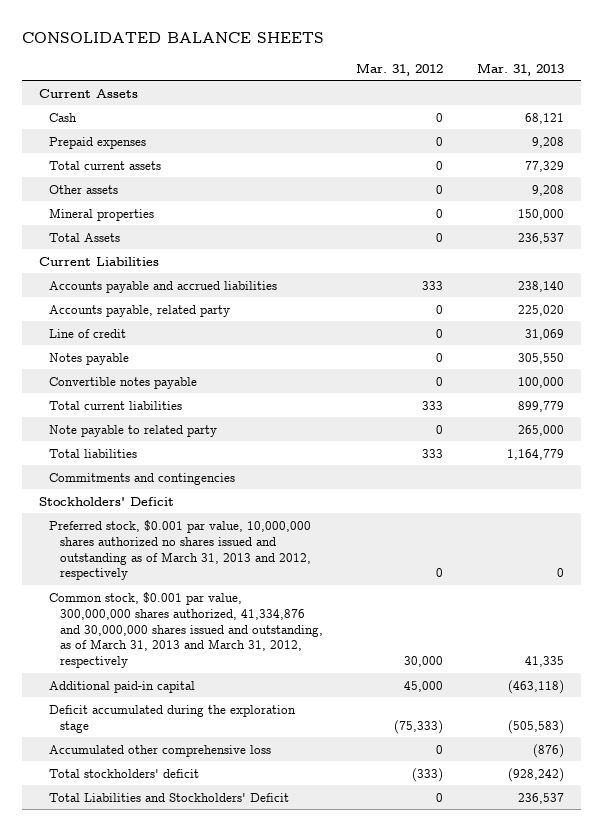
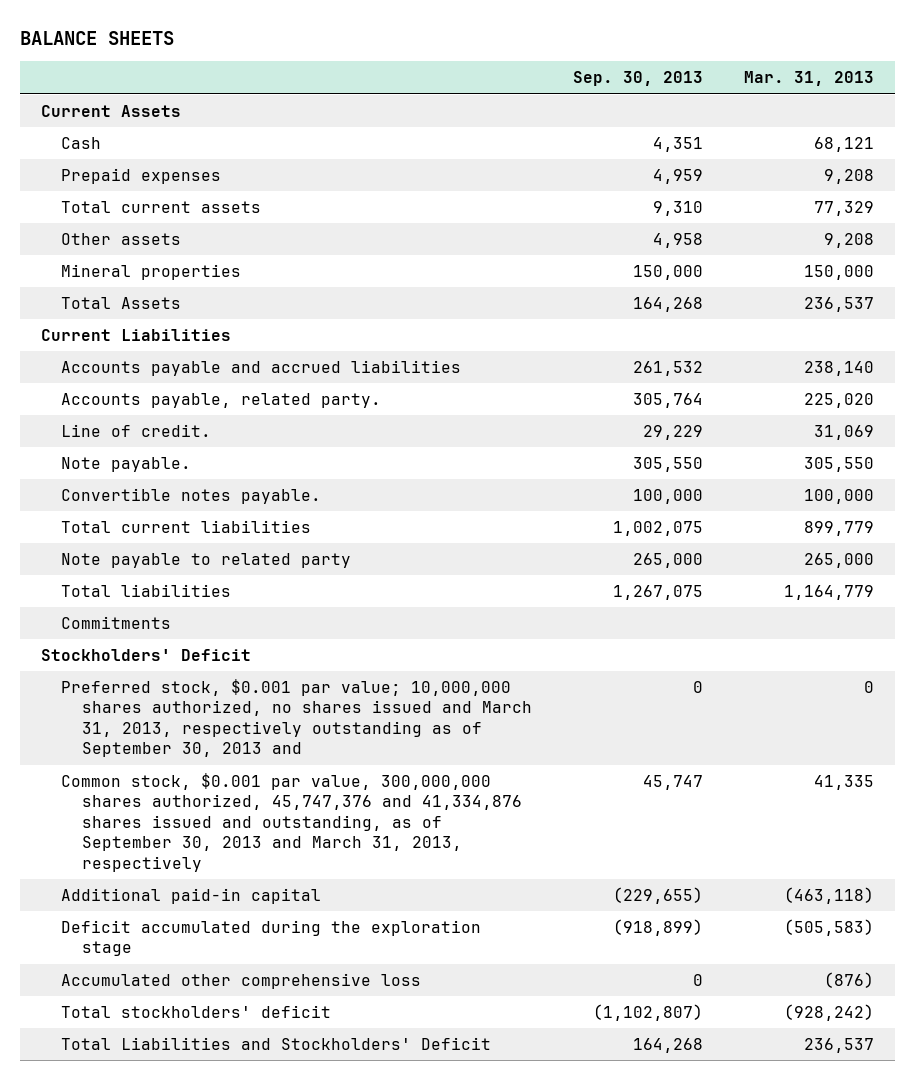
- CONSOLIDATED BALANCE SHEETS
+ BALANCE SHEETS
- | Mar. 31, 2012 | Mar. 31, 2013
+ | Sep. 30, 2013 | Mar. 31, 2013
- Accounts payable, related party | 0 | 225,020
- Line of credit | 0 | 31,069
- Notes payable | 0 | 305,550
- Convertible notes payable | 0 | 100,000
+ Accounts payable, related party. | 305,764 | 225,020
+ Line of credit. | 29,229 | 31,069
+ Note payable. | 305,550 | 305,550
+ Convertible notes payable. | 100,000 | 100,000
- Commitments and contingencies
+ Commitments
- Preferred stock, $0.001 par value, 10,000,000 shares authorized no shares issued and outstanding as of March 31, 2013 and 2012, respectively | 0 | 0
- Common stock, $0.001 par value, 300,000,000 shares authorized, 41,334,876 and 30,000,000 shares issued and outstanding, as of March 31, 2013 and March 31, 2012, respectively | 30,000 | 41,335
+ Preferred stock, $0.001 par value; 10,000,000 shares authorized, no shares issued and March 31, 2013, respectively outstanding as of September 30, 2013 and | 0 | 0
+ Common stock, $0.001 par value, 300,000,000 shares authorized, 45,747,376 and 41,334,876 shares issued and outstanding, as of September 30, 2013 and March 31, 2013, respectively | 45,747 | 41,335

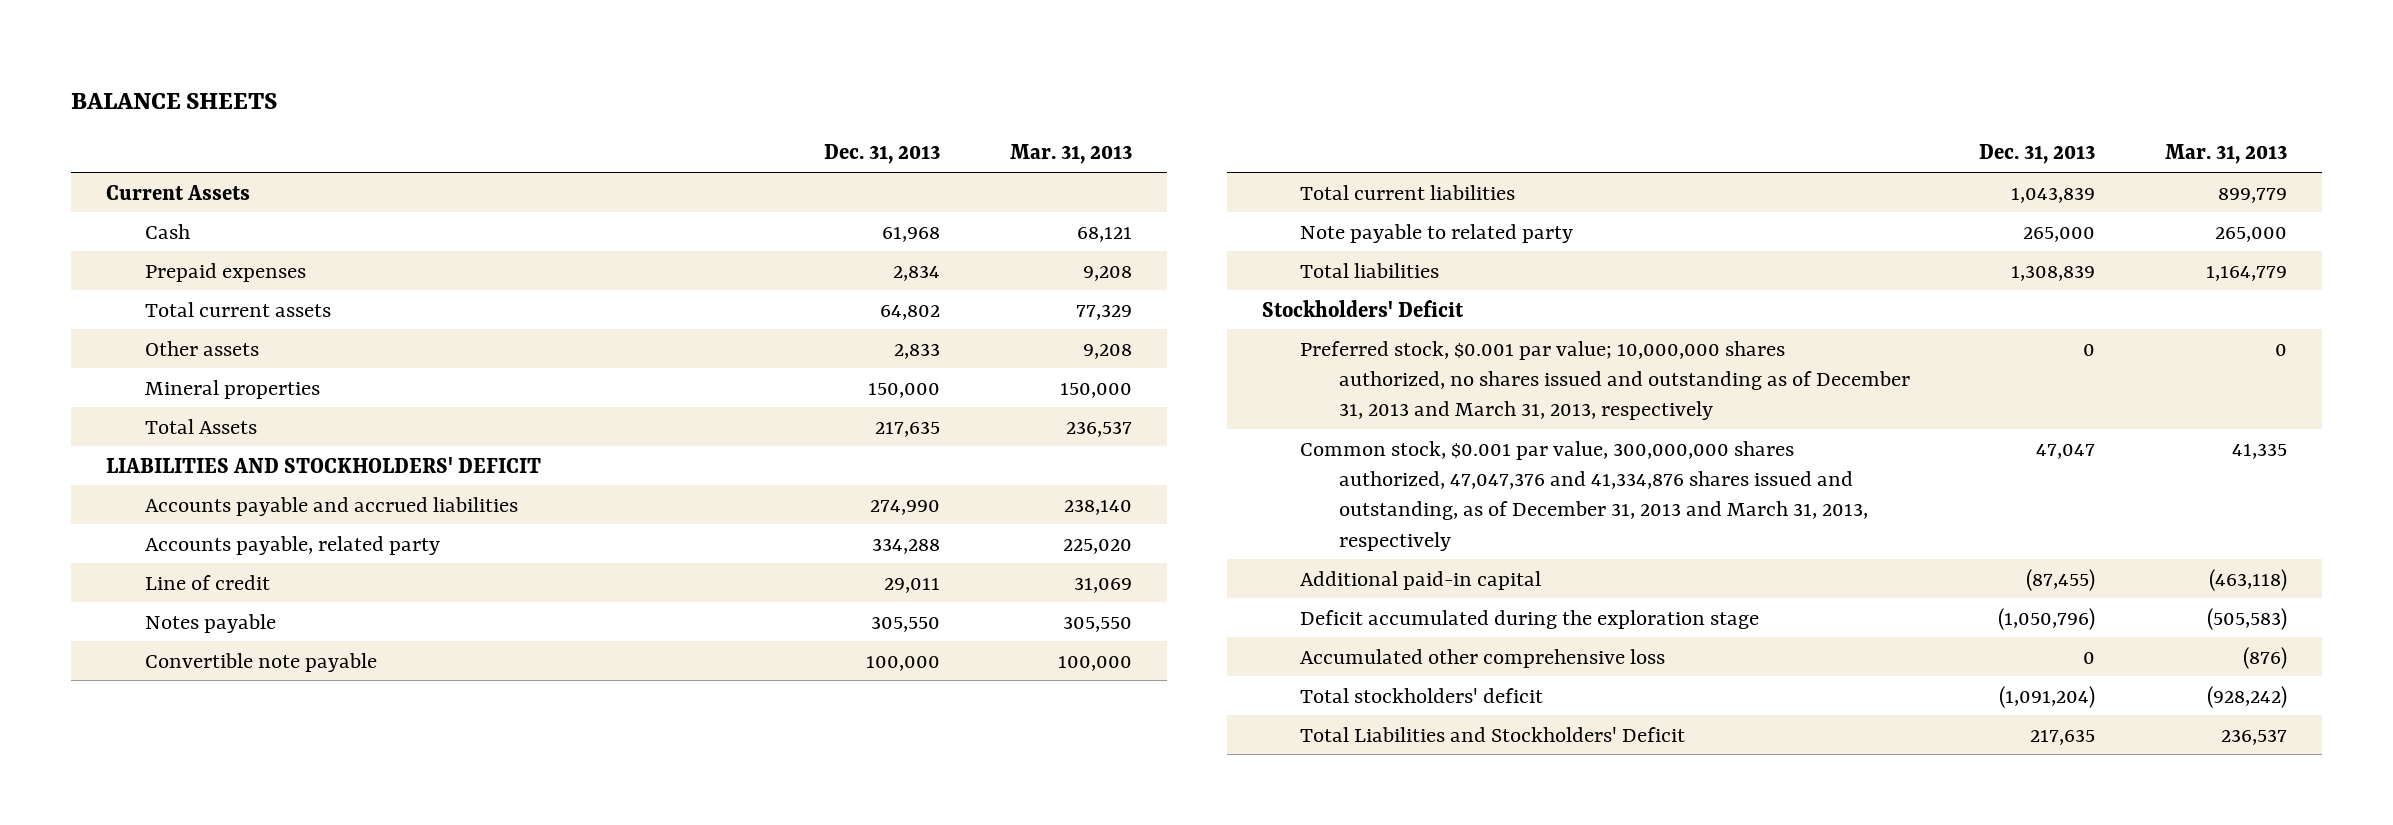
- | Sep. 30, 2013 | Mar. 31, 2013
+ | Dec. 31, 2013 | Mar. 31, 2013
- Current Liabilities
+ LIABILITIES AND STOCKHOLDERS' DEFICIT
- Accounts payable, related party. | 305,764 | 225,020
- Line of credit. | 29,229 | 31,069
- Note payable. | 305,550 | 305,550
- Convertible notes payable. | 100,000 | 100,000
+ Accounts payable, related party | 334,288 | 225,020
+ Line of credit | 29,011 | 31,069
+ Notes payable | 305,550 | 305,550
+ Convertible note payable | 100,000 | 100,000
- Commitments
- Preferred stock, $0.001 par value; 10,000,000 shares authorized, no shares issued and March 31, 2013, respectively outstanding as of September 30, 2013 and | 0 | 0
- Common stock, $0.001 par value, 300,000,000 shares authorized, 45,747,376 and 41,334,876 shares issued and outstanding, as of September 30, 2013 and March 31, 2013, respectively | 45,747 | 41,335
+ Preferred stock, $0.001 par value; 10,000,000 shares authorized, no shares issued and outstanding as of December 31, 2013 and March 31, 2013, respectively | 0 | 0
+ Common stock, $0.001 par value, 300,000,000 shares authorized, 47,047,376 and 41,334,876 shares issued and outstanding, as of December 31, 2013 and March 31, 2013, respectively | 47,047 | 41,335

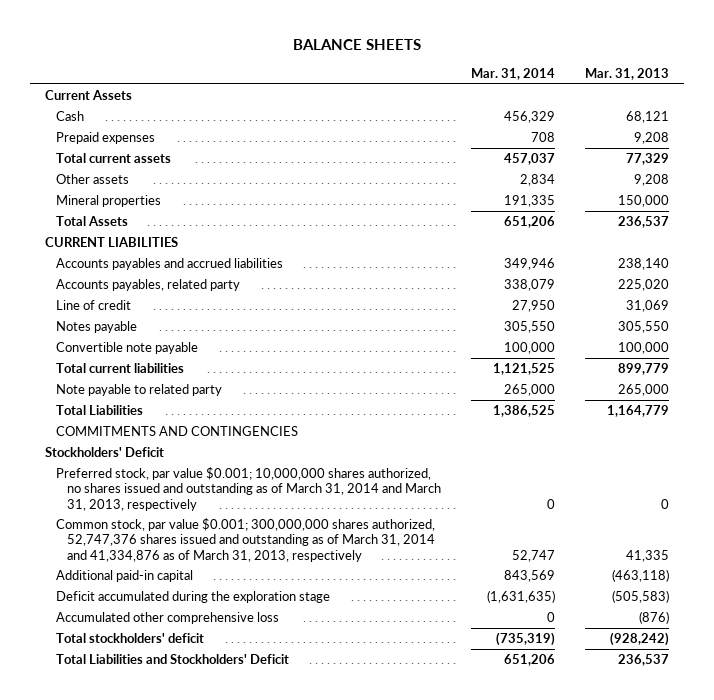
- | Dec. 31, 2013 | Mar. 31, 2013
+ | Mar. 31, 2014 | Mar. 31, 2013
- LIABILITIES AND STOCKHOLDERS' DEFICIT
- Accounts payable and accrued liabilities | 274,990 | 238,140
- Accounts payable, related party | 334,288 | 225,020
+ CURRENT LIABILITIES
+ Accounts payables and accrued liabilities | 349,946 | 238,140
+ Accounts payables, related party | 338,079 | 225,020
- Total liabilities | 1,308,839 | 1,164,779
+ Total Liabilities | 1,386,525 | 1,164,779
+ COMMITMENTS AND CONTINGENCIES
- Preferred stock, $0.001 par value; 10,000,000 shares authorized, no shares issued and outstanding as of December 31, 2013 and March 31, 2013, respectively | 0 | 0
- Common stock, $0.001 par value, 300,000,000 shares authorized, 47,047,376 and 41,334,876 shares issued and outstanding, as of December 31, 2013 and March 31, 2013, respectively | 47,047 | 41,335
+ Preferred stock, par value $0.001; 10,000,000 shares authorized, no shares issued and outstanding as of March 31, 2014 and March 31, 2013, respectively | 0 | 0
+ Common stock, par value $0.001; 300,000,000 shares authorized, 52,747,376 shares issued and outstanding as of March 31, 2014 and 41,334,876 as of March 31, 2013, respectively | 52,747 | 41,335

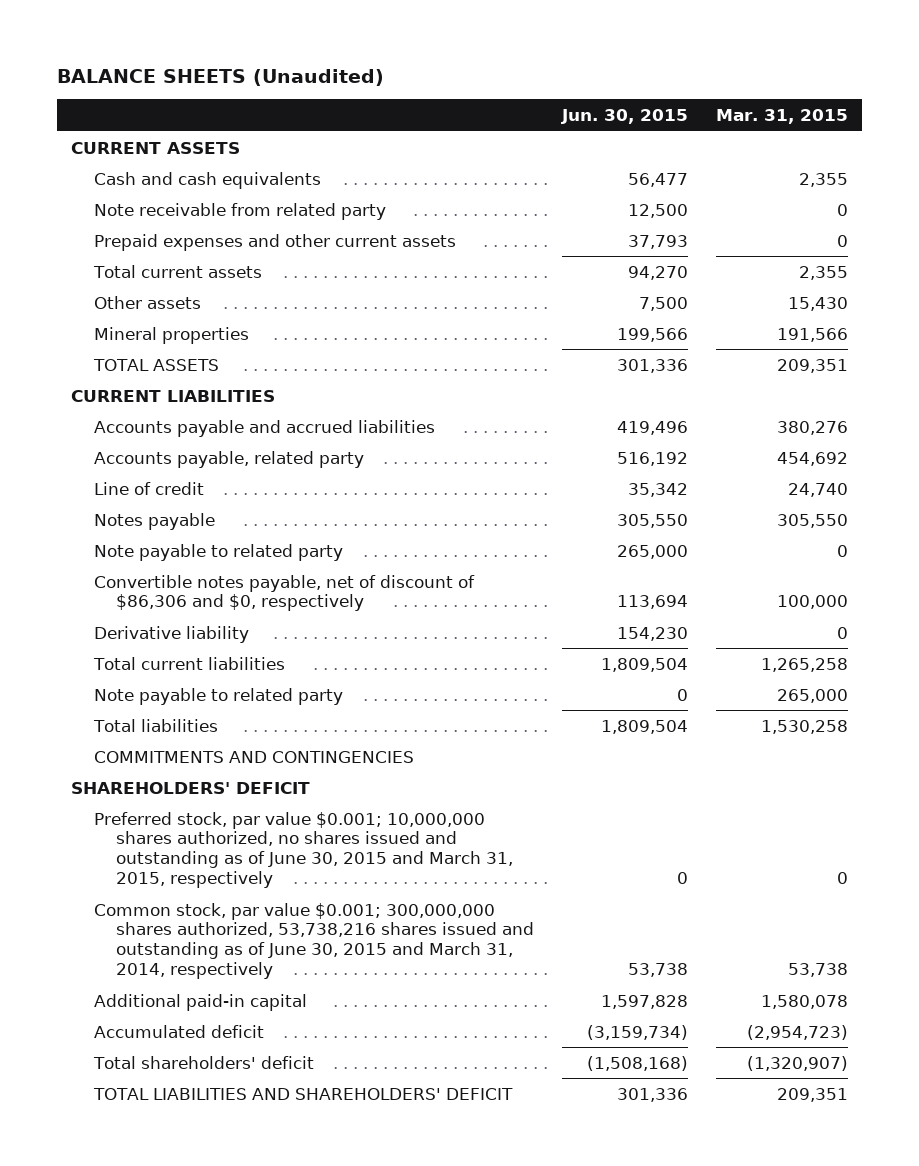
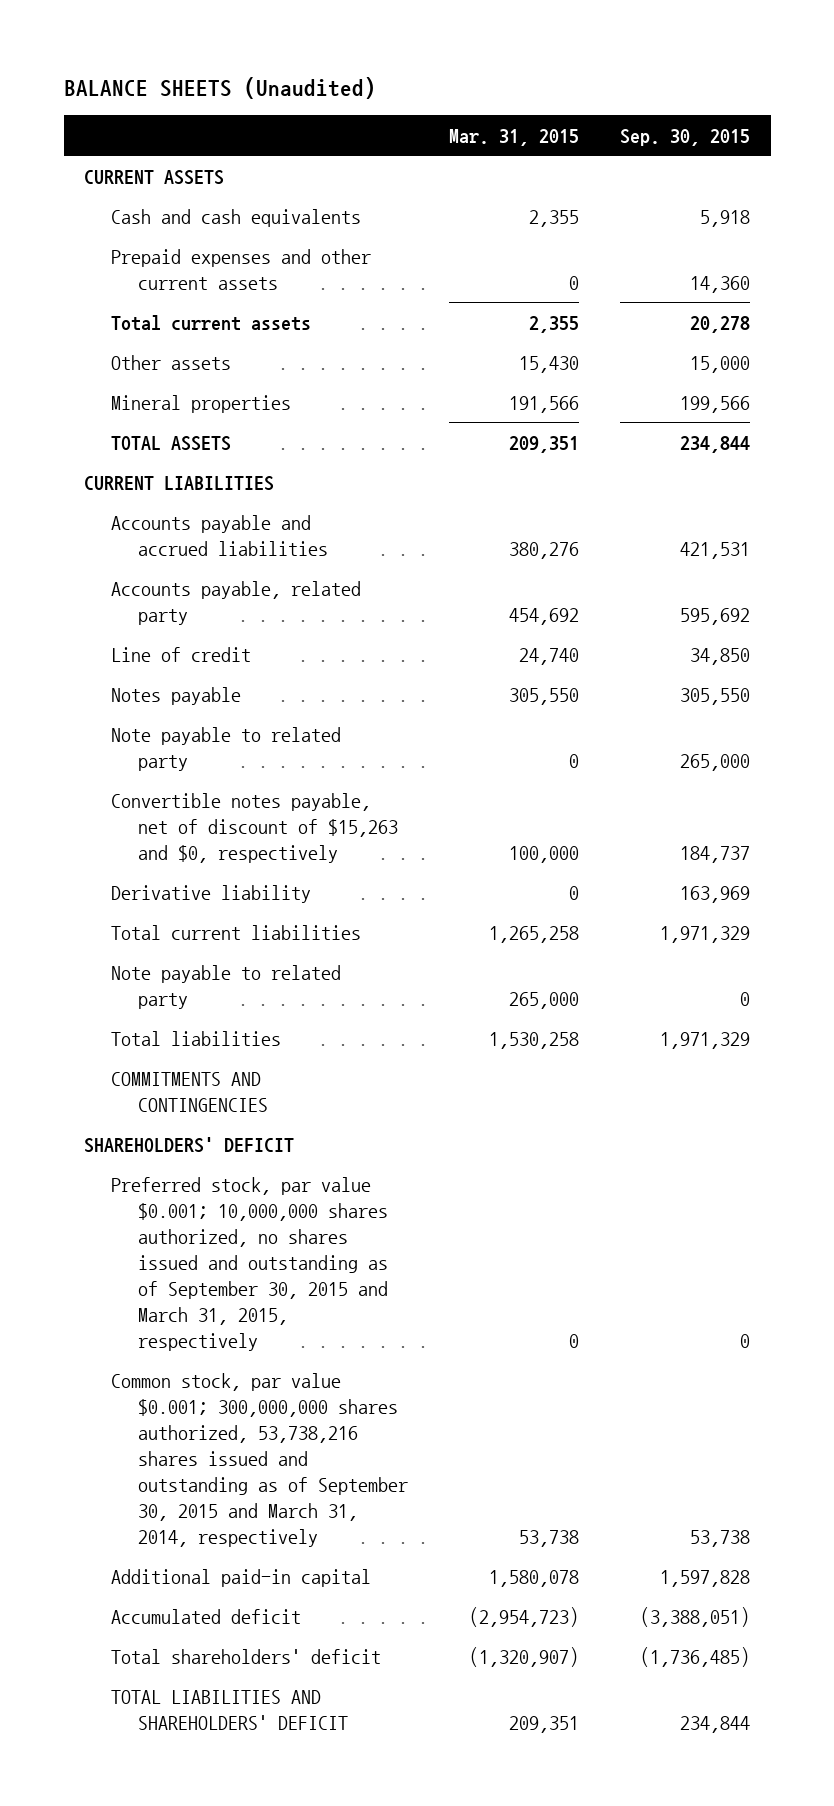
- | Jun. 30, 2015 | Mar. 31, 2015
+ | Mar. 31, 2015 | Sep. 30, 2015
- Note receivable from related party | 12,500 | 0
- Convertible notes payable, net of discount of $86,306 and $0, respectively | 113,694 | 100,000
+ Convertible notes payable, net of discount of $15,263 and $0, respectively | 100,000 | 184,737
- Preferred stock, par value $0.001; 10,000,000 shares authorized, no shares issued and outstanding as of June 30, 2015 and March 31, 2015, respectively | 0 | 0
- Common stock, par value $0.001; 300,000,000 shares authorized, 53,738,216 shares issued and outstanding as of June 30, 2015 and March 31, 2014, respectively | 53,738 | 53,738
+ Preferred stock, par value $0.001; 10,000,000 shares authorized, no shares issued and outstanding as of September 30, 2015 and March 31, 2015, respectively | 0 | 0
+ Common stock, par value $0.001; 300,000,000 shares authorized, 53,738,216 shares issued and outstanding as of September 30, 2015 and March 31, 2014, respectively | 53,738 | 53,738

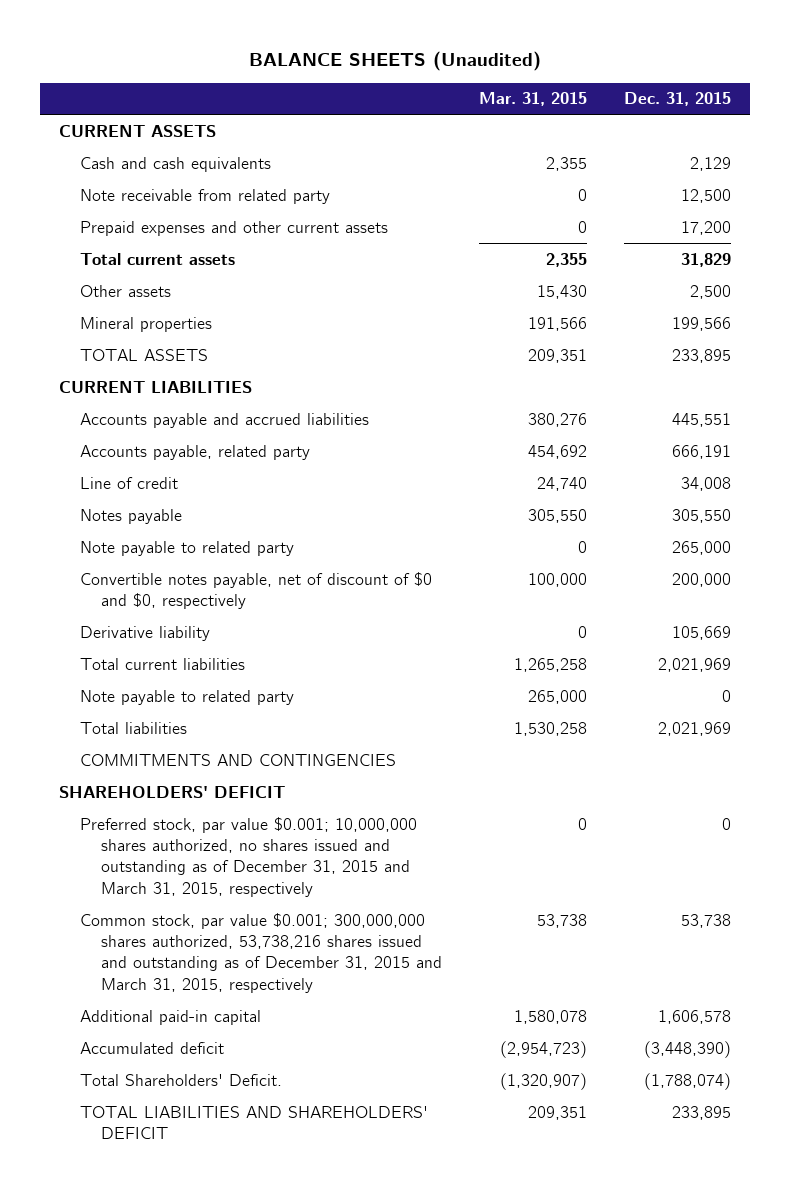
- | Mar. 31, 2015 | Sep. 30, 2015
+ | Mar. 31, 2015 | Dec. 31, 2015
+ Note receivable from related party | 0 | 12,500
- Convertible notes payable, net of discount of $15,263 and $0, respectively | 100,000 | 184,737
+ Convertible notes payable, net of discount of $0 and $0, respectively | 100,000 | 200,000
- Preferred stock, par value $0.001; 10,000,000 shares authorized, no shares issued and outstanding as of September 30, 2015 and March 31, 2015, respectively | 0 | 0
- Common stock, par value $0.001; 300,000,000 shares authorized, 53,738,216 shares issued and outstanding as of September 30, 2015 and March 31, 2014, respectively | 53,738 | 53,738
+ Preferred stock, par value $0.001; 10,000,000 shares authorized, no shares issued and outstanding as of December 31, 2015 and March 31, 2015, respectively | 0 | 0
+ Common stock, par value $0.001; 300,000,000 shares authorized, 53,738,216 shares issued and outstanding as of December 31, 2015 and March 31, 2015, respectively | 53,738 | 53,738
- Total shareholders' deficit | (1,320,907) | (1,736,485)
+ Total Shareholders' Deficit. | (1,320,907) | (1,788,074)

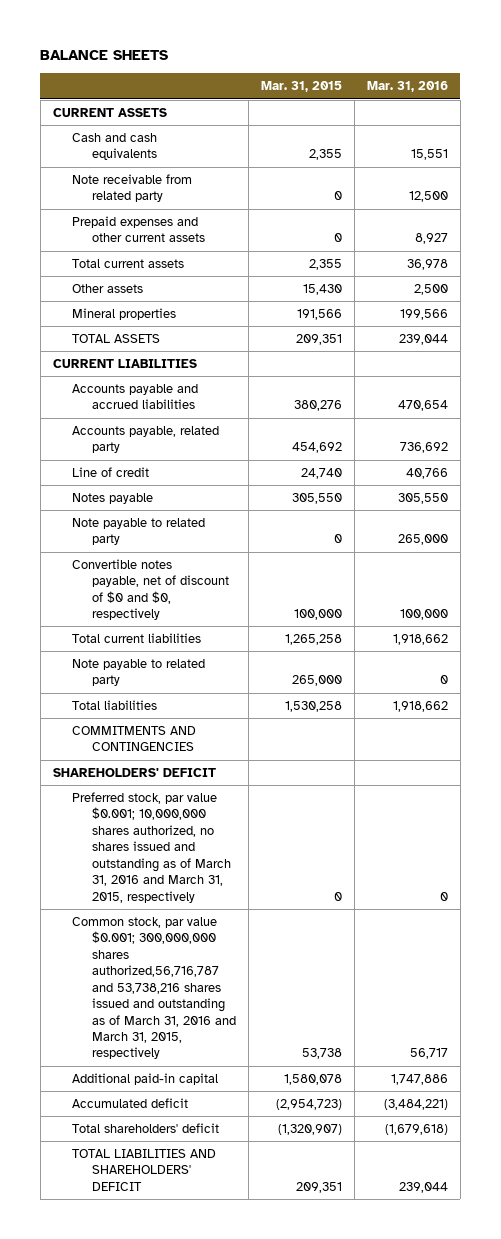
- BALANCE SHEETS (Unaudited)
+ BALANCE SHEETS
- | Mar. 31, 2015 | Dec. 31, 2015
+ | Mar. 31, 2015 | Mar. 31, 2016
- Derivative liability | 0 | 105,669
- Preferred stock, par value $0.001; 10,000,000 shares authorized, no shares issued and outstanding as of December 31, 2015 and March 31, 2015, respectively | 0 | 0
- Common stock, par value $0.001; 300,000,000 shares authorized, 53,738,216 shares issued and outstanding as of December 31, 2015 and March 31, 2015, respectively | 53,738 | 53,738
+ Preferred stock, par value $0.001; 10,000,000 shares authorized, no shares issued and outstanding as of March 31, 2016 and March 31, 2015, respectively | 0 | 0
+ Common stock, par value $0.001; 300,000,000 shares authorized,56,716,787 and 53,738,216 shares issued and outstanding as of March 31, 2016 and March 31, 2015, respectively | 53,738 | 56,717
- Total Shareholders' Deficit. | (1,320,907) | (1,788,074)
+ Total shareholders' deficit | (1,320,907) | (1,679,618)

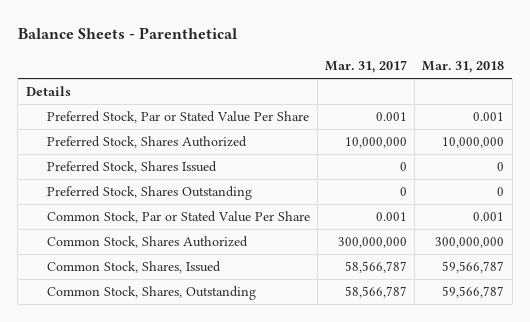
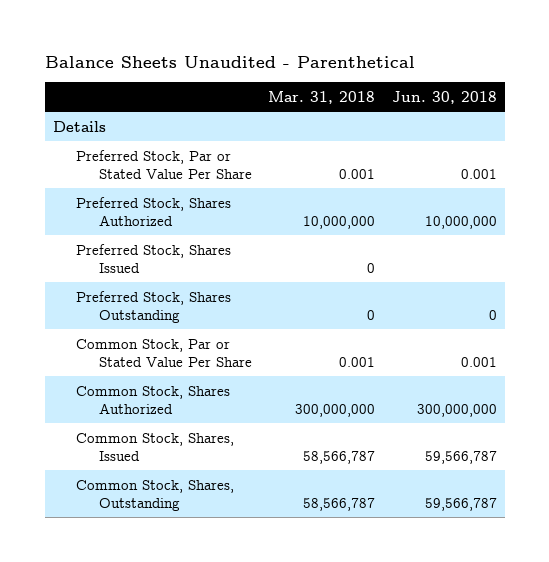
- Balance Sheets - Parenthetical
+ Balance Sheets Unaudited - Parenthetical
- | Mar. 31, 2017 | Mar. 31, 2018
+ | Mar. 31, 2018 | Jun. 30, 2018
- Common Stock, Shares, Issued | 58,566,787 | 59,566,787
- Common Stock, Shares, Outstanding | 58,566,787 | 59,566,787
+ Common Stock, Shares, Issued | 58,566,787 | 59,566,787
+ Common Stock, Shares, Outstanding | 58,566,787 | 59,566,787

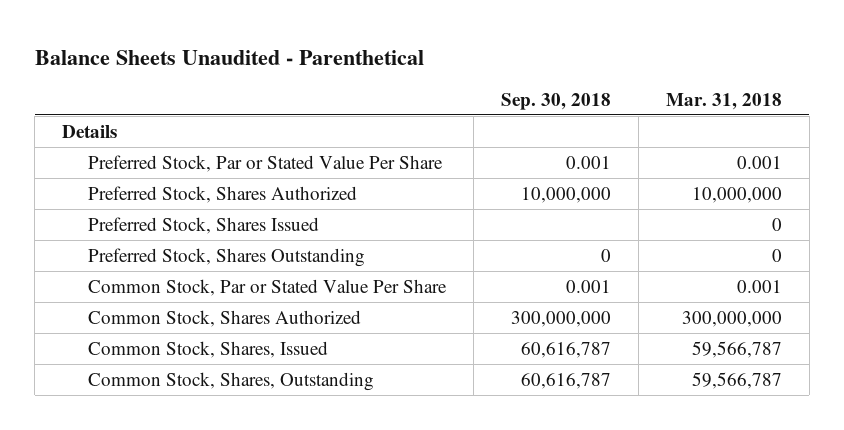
- | Mar. 31, 2018 | Jun. 30, 2018
+ | Sep. 30, 2018 | Mar. 31, 2018
- Common Stock, Shares, Issued | 58,566,787 | 59,566,787
- Common Stock, Shares, Outstanding | 58,566,787 | 59,566,787
+ Common Stock, Shares, Issued | 60,616,787 | 59,566,787
+ Common Stock, Shares, Outstanding | 60,616,787 | 59,566,787

